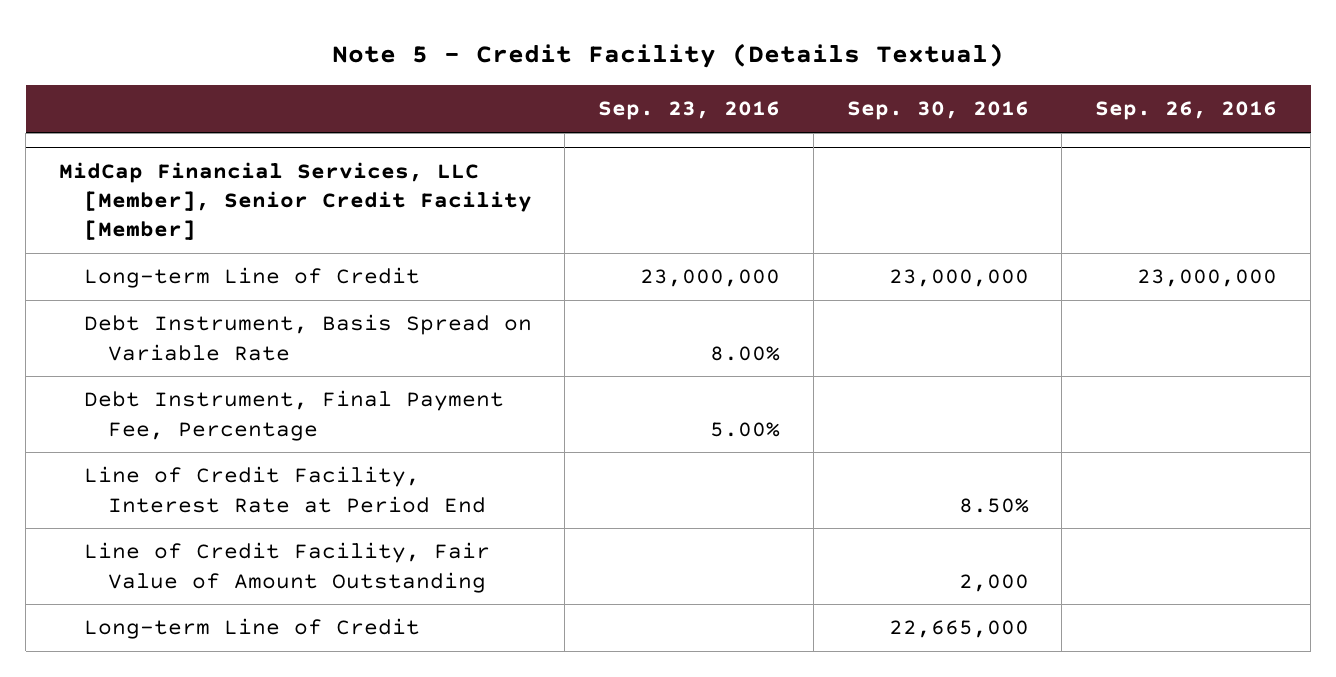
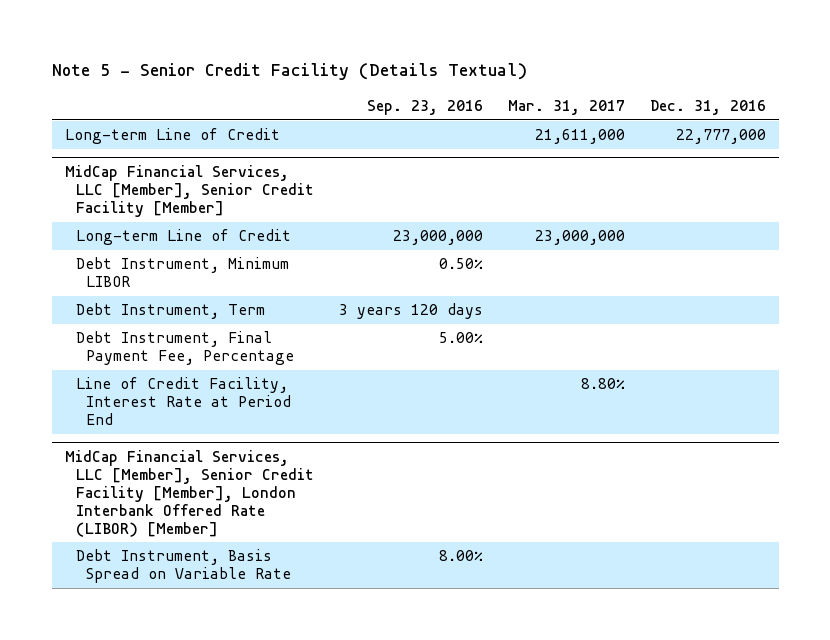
- Note 5 - Credit Facility (Details Textual)
+ Note 5 - Senior Credit Facility (Details Textual)
- | Sep. 23, 2016 | Sep. 30, 2016 | Sep. 26, 2016
+ | Sep. 23, 2016 | Mar. 31, 2017 | Dec. 31, 2016
+ Long-term Line of Credit | | 21,611,000 | 22,777,000
@ MidCap Financial Services, LLC [Member], Senior Credit Facility [Member]
- Debt Instrument, Basis Spread on Variable Rate | 8.00% | |
+ Debt Instrument, Minimum LIBOR | 0.50% | |
+ Debt Instrument, Term | 3 years 120 days | |
- Line of Credit Facility, Fair Value of Amount Outstanding | | 2,000 |
- Long-term Line of Credit | | 22,665,000 |
+ MidCap Financial Services, LLC [Member], Senior Credit Facility [Member], London Interbank Offered Rate (LIBOR) [Member]
+ Debt Instrument, Basis Spread on Variable Rate | 8.00% | |

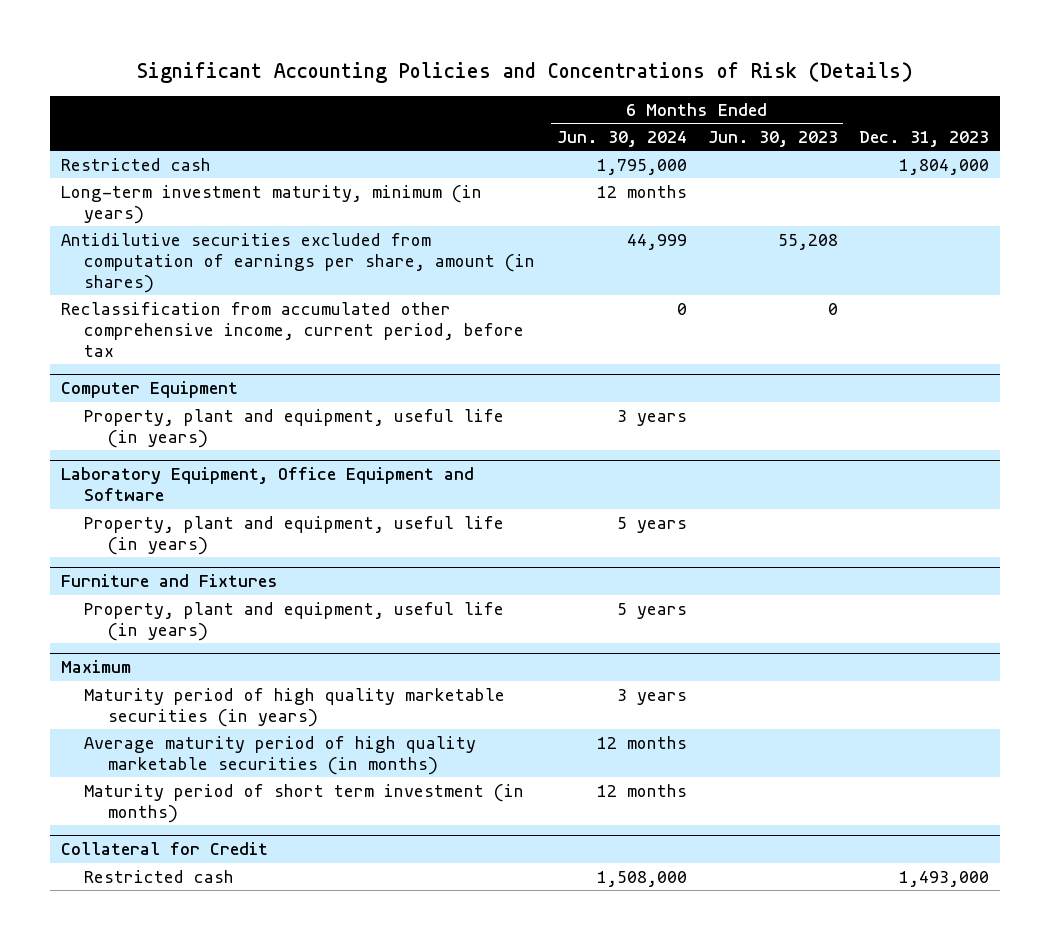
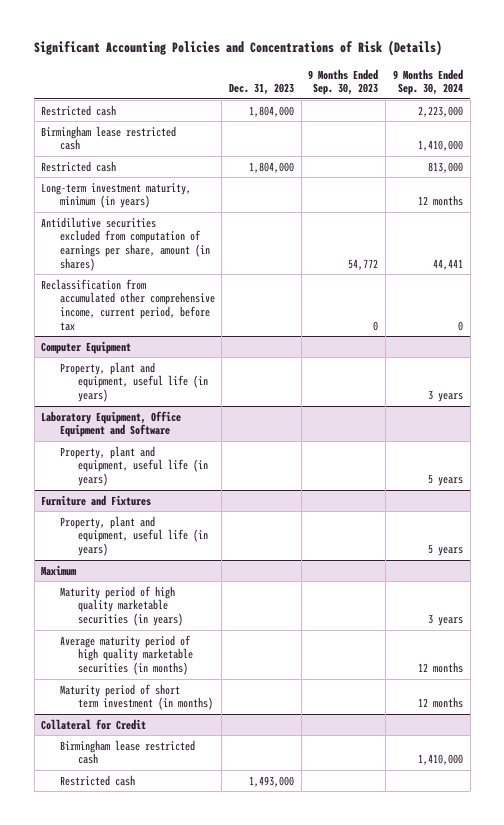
- | 6 Months Ended Jun. 30, 2024 | 6 Months Ended Jun. 30, 2023 | Dec. 31, 2023
+ | Dec. 31, 2023 | 9 Months Ended Sep. 30, 2023 | 9 Months Ended Sep. 30, 2024
+ Birmingham lease restricted cash | | | 1,410,000
+ Restricted cash | 1,804,000 | | 813,000
@ Collateral for Credit
+ Birmingham lease restricted cash | | | 1,410,000

